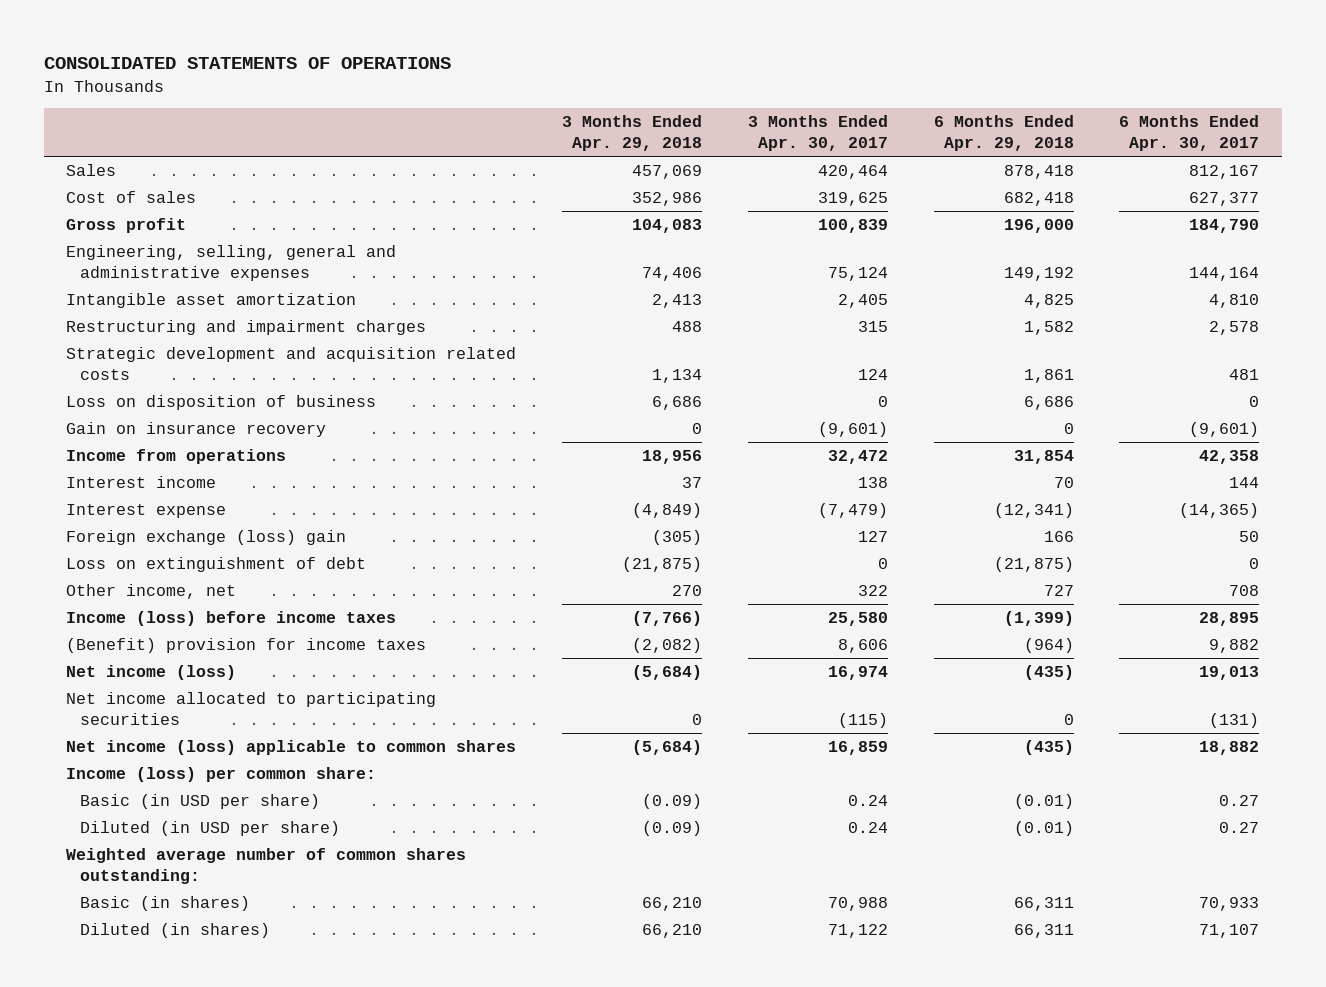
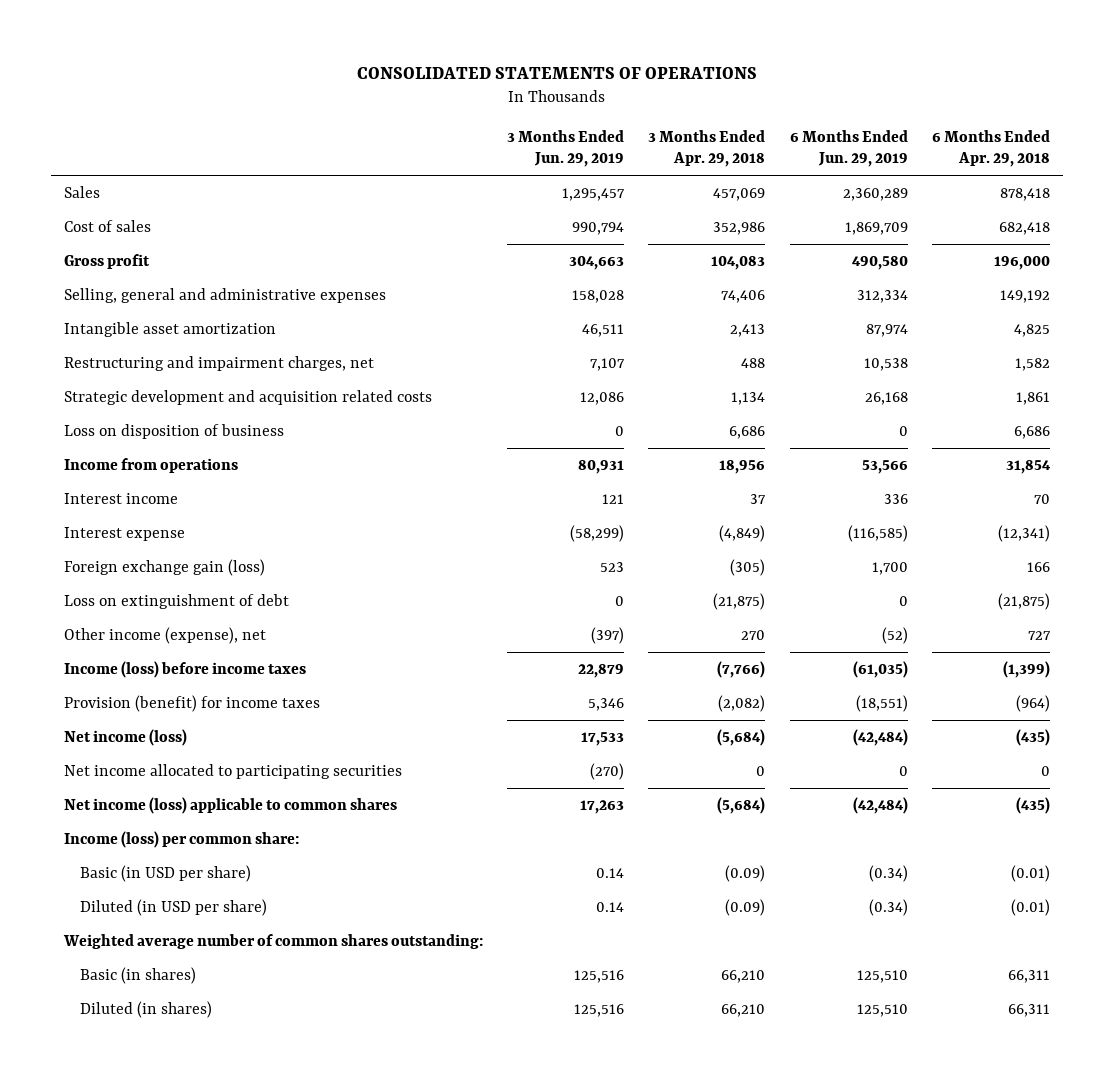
- | 3 Months Ended Apr. 29, 2018 | 3 Months Ended Apr. 30, 2017 | 6 Months Ended Apr. 29, 2018 | 6 Months Ended Apr. 30, 2017
+ | 3 Months Ended Jun. 29, 2019 | 3 Months Ended Apr. 29, 2018 | 6 Months Ended Jun. 29, 2019 | 6 Months Ended Apr. 29, 2018
- Engineering, selling, general and administrative expenses | 74,406 | 75,124 | 149,192 | 144,164
+ Selling, general and administrative expenses | 158,028 | 74,406 | 312,334 | 149,192
- Restructuring and impairment charges | 488 | 315 | 1,582 | 2,578
+ Restructuring and impairment charges, net | 7,107 | 488 | 10,538 | 1,582
- Gain on insurance recovery | 0 | (9,601) | 0 | (9,601)
- Foreign exchange (loss) gain | (305) | 127 | 166 | 50
+ Foreign exchange gain (loss) | 523 | (305) | 1,700 | 166
- Other income, net | 270 | 322 | 727 | 708
+ Other income (expense), net | (397) | 270 | (52) | 727
- (Benefit) provision for income taxes | (2,082) | 8,606 | (964) | 9,882
+ Provision (benefit) for income taxes | 5,346 | (2,082) | (18,551) | (964)

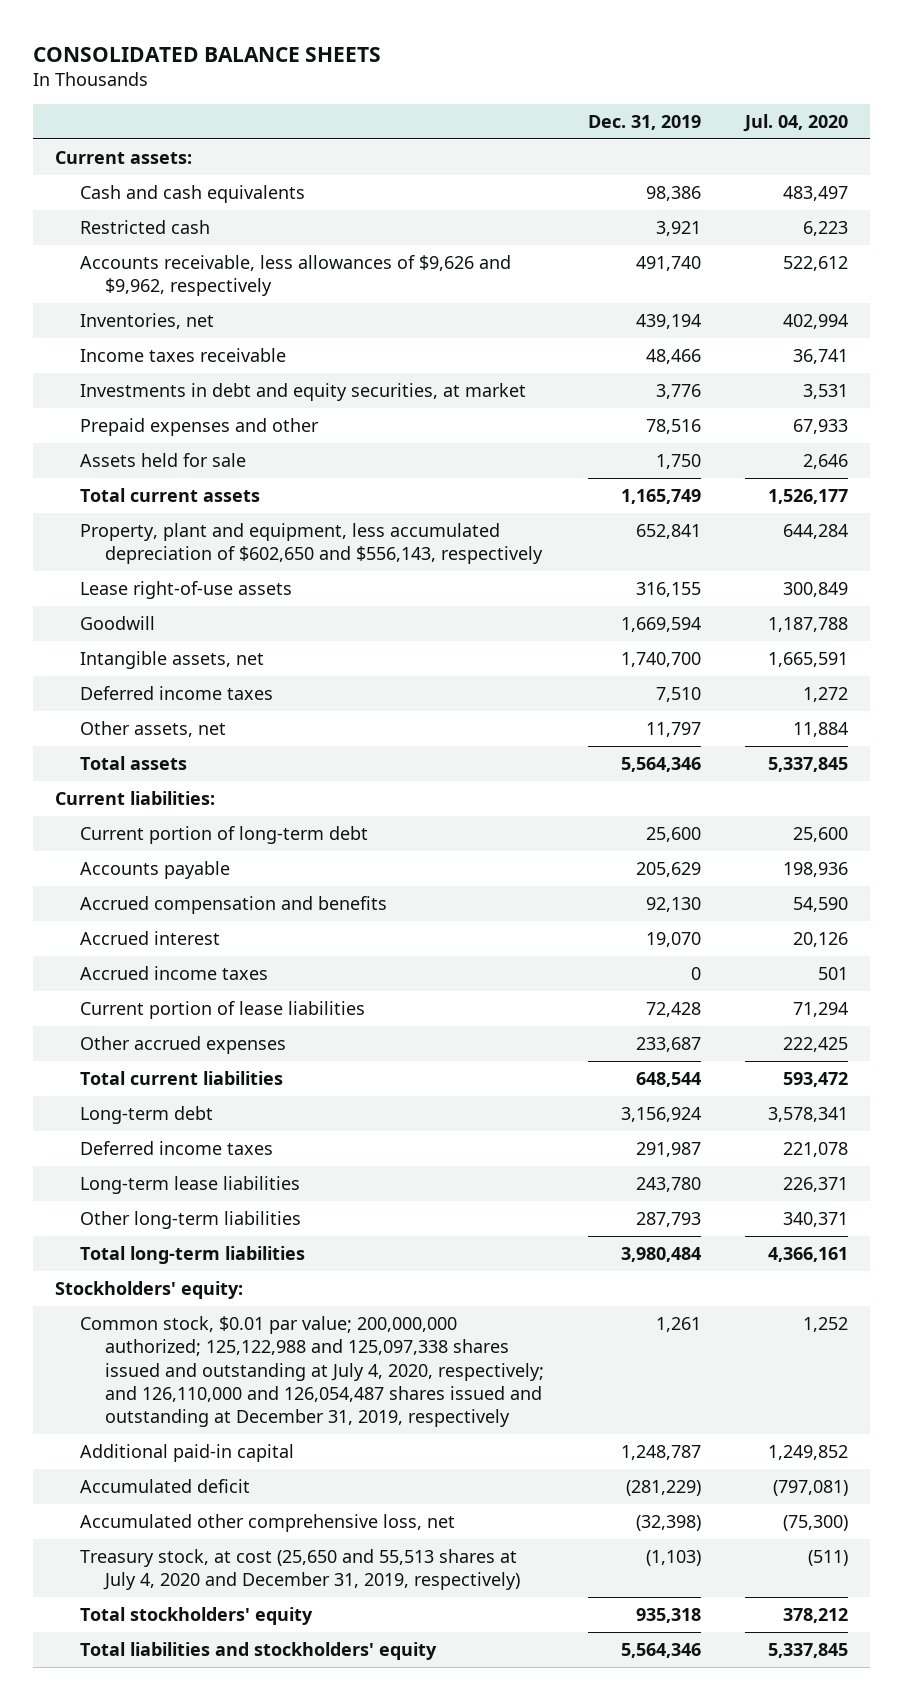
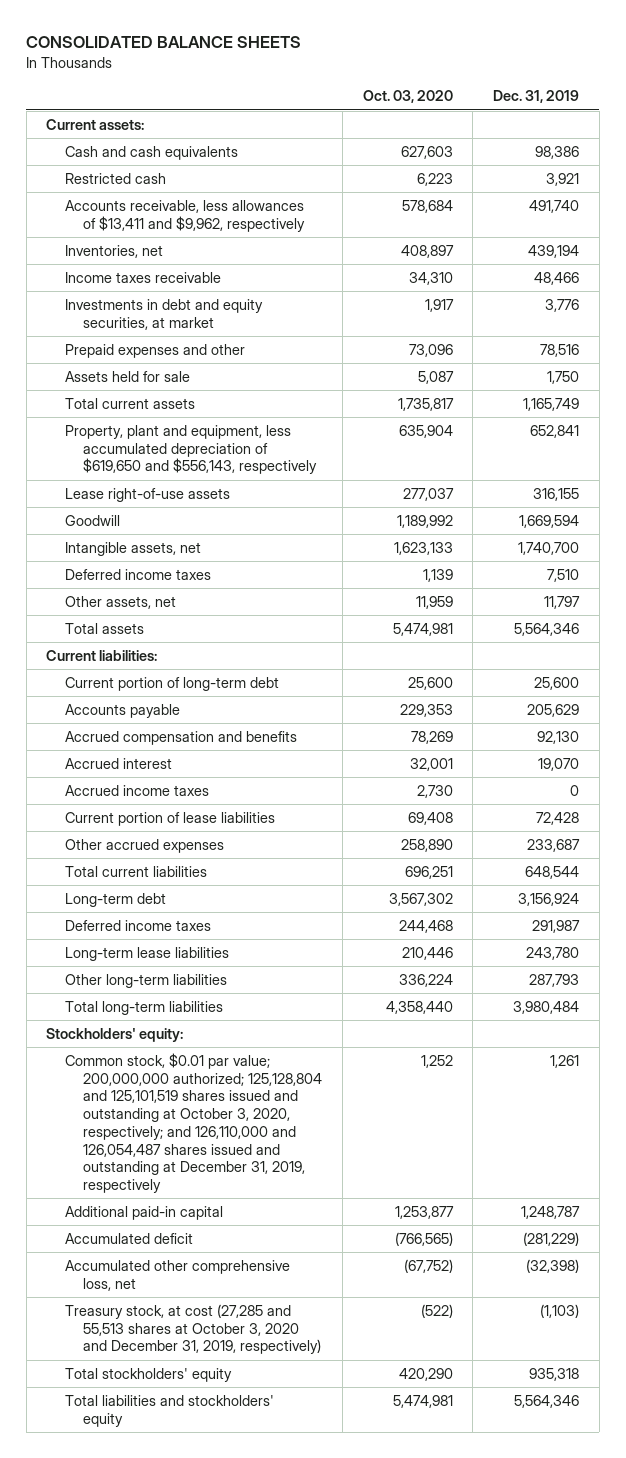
- | Dec. 31, 2019 | Jul. 04, 2020
+ | Oct. 03, 2020 | Dec. 31, 2019
- Accounts receivable, less allowances of $9,626 and $9,962, respectively | 491,740 | 522,612
+ Accounts receivable, less allowances of $13,411 and $9,962, respectively | 578,684 | 491,740
- Property, plant and equipment, less accumulated depreciation of $602,650 and $556,143, respectively | 652,841 | 644,284
+ Property, plant and equipment, less accumulated depreciation of $619,650 and $556,143, respectively | 635,904 | 652,841
- Common stock, $0.01 par value; 200,000,000 authorized; 125,122,988 and 125,097,338 shares issued and outstanding at July 4, 2020, respectively; and 126,110,000 and 126,054,487 shares issued and outstanding at December 31, 2019, respectively | 1,261 | 1,252
+ Common stock, $0.01 par value; 200,000,000 authorized; 125,128,804 and 125,101,519 shares issued and outstanding at October 3, 2020, respectively; and 126,110,000 and 126,054,487 shares issued and outstanding at December 31, 2019, respectively | 1,252 | 1,261
- Treasury stock, at cost (25,650 and 55,513 shares at July 4, 2020 and December 31, 2019, respectively) | (1,103) | (511)
+ Treasury stock, at cost (27,285 and 55,513 shares at October 3, 2020 and December 31, 2019, respectively) | (522) | (1,103)

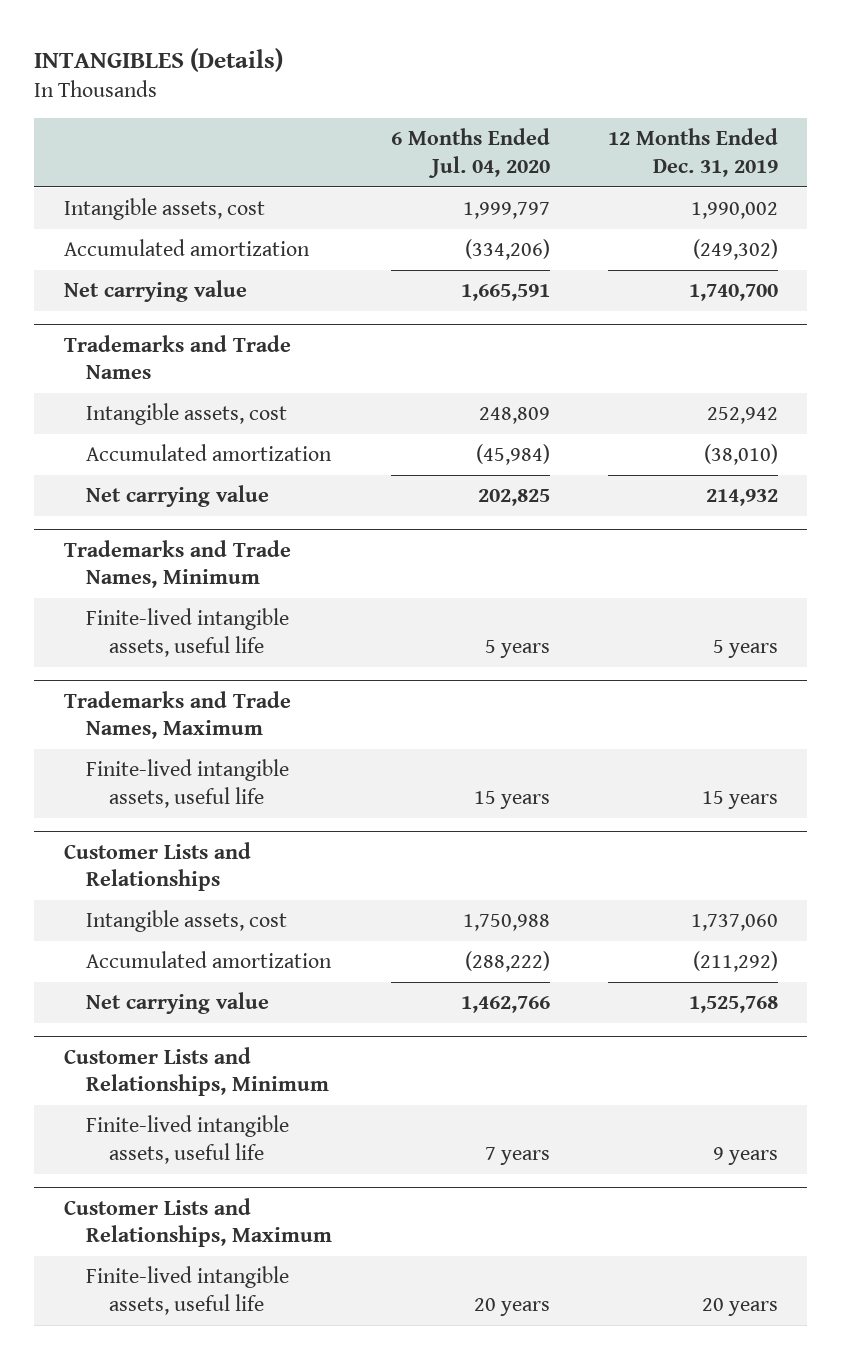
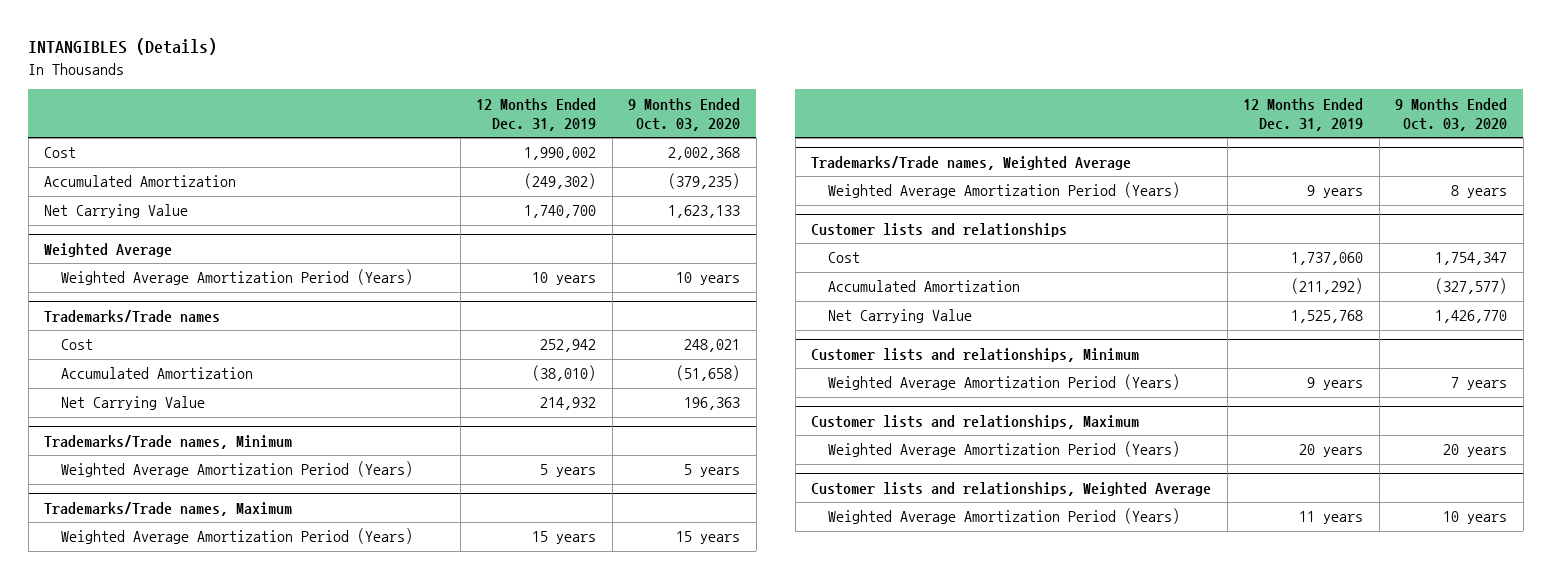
- | 6 Months Ended Jul. 04, 2020 | 12 Months Ended Dec. 31, 2019
+ | 12 Months Ended Dec. 31, 2019 | 9 Months Ended Oct. 03, 2020
- Intangible assets, cost | 1,999,797 | 1,990,002
- Accumulated amortization | (334,206) | (249,302)
- Net carrying value | 1,665,591 | 1,740,700
- Trademarks and Trade Names
- Intangible assets, cost | 248,809 | 252,942
- Accumulated amortization | (45,984) | (38,010)
- Net carrying value | 202,825 | 214,932
- Trademarks and Trade Names, Minimum
- Finite-lived intangible assets, useful life | 5 years | 5 years
- Trademarks and Trade Names, Maximum
- Finite-lived intangible assets, useful life | 15 years | 15 years
- Customer Lists and Relationships
- Intangible assets, cost | 1,750,988 | 1,737,060
- Accumulated amortization | (288,222) | (211,292)
- Net carrying value | 1,462,766 | 1,525,768
- Customer Lists and Relationships, Minimum
- Finite-lived intangible assets, useful life | 7 years | 9 years
- Customer Lists and Relationships, Maximum
- Finite-lived intangible assets, useful life | 20 years | 20 years
+ Cost | 1,990,002 | 2,002,368
+ Accumulated Amortization | (249,302) | (379,235)
+ Net Carrying Value | 1,740,700 | 1,623,133
+ Weighted Average
+ Weighted Average Amortization Period (Years) | 10 years | 10 years
+ Trademarks/Trade names
+ Cost | 252,942 | 248,021
+ Accumulated Amortization | (38,010) | (51,658)
+ Net Carrying Value | 214,932 | 196,363
+ Trademarks/Trade names, Minimum
+ Weighted Average Amortization Period (Years) | 5 years | 5 years
+ Trademarks/Trade names, Maximum
+ Weighted Average Amortization Period (Years) | 15 years | 15 years
+ Trademarks/Trade names, Weighted Average
+ Weighted Average Amortization Period (Years) | 9 years | 8 years
+ Customer lists and relationships
+ Cost | 1,737,060 | 1,754,347
+ Accumulated Amortization | (211,292) | (327,577)
+ Net Carrying Value | 1,525,768 | 1,426,770
+ Customer lists and relationships, Minimum
+ Weighted Average Amortization Period (Years) | 9 years | 7 years
+ Customer lists and relationships, Maximum
+ Weighted Average Amortization Period (Years) | 20 years | 20 years
+ Customer lists and relationships, Weighted Average
+ Weighted Average Amortization Period (Years) | 11 years | 10 years

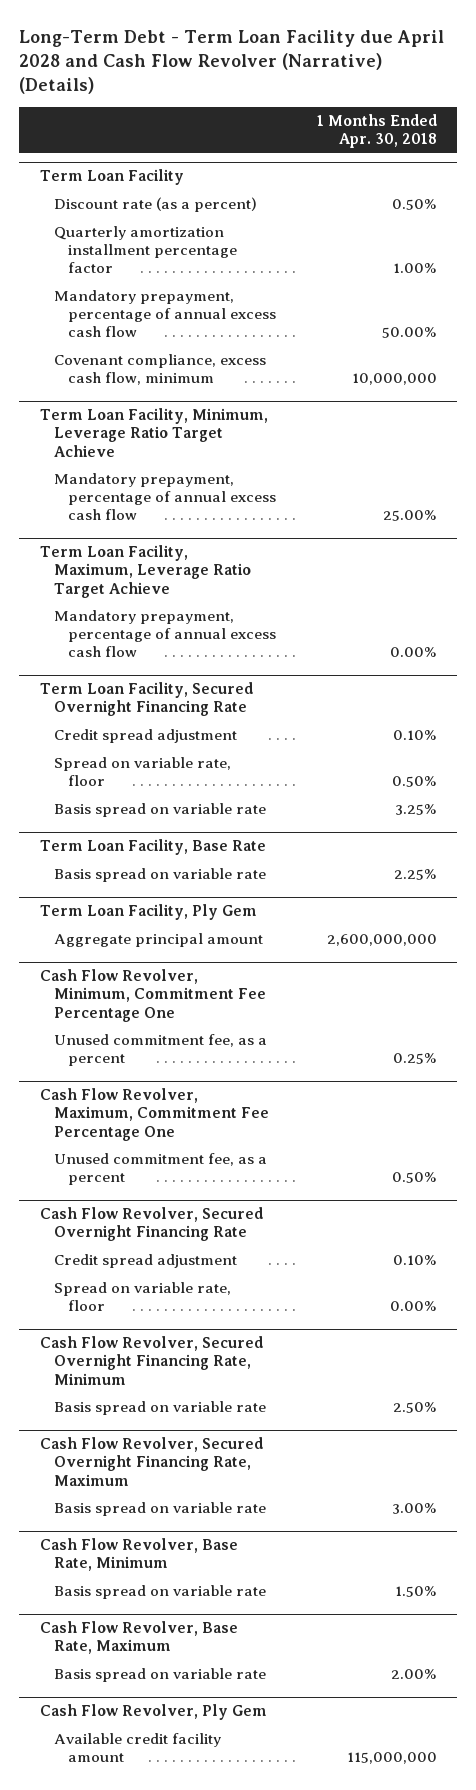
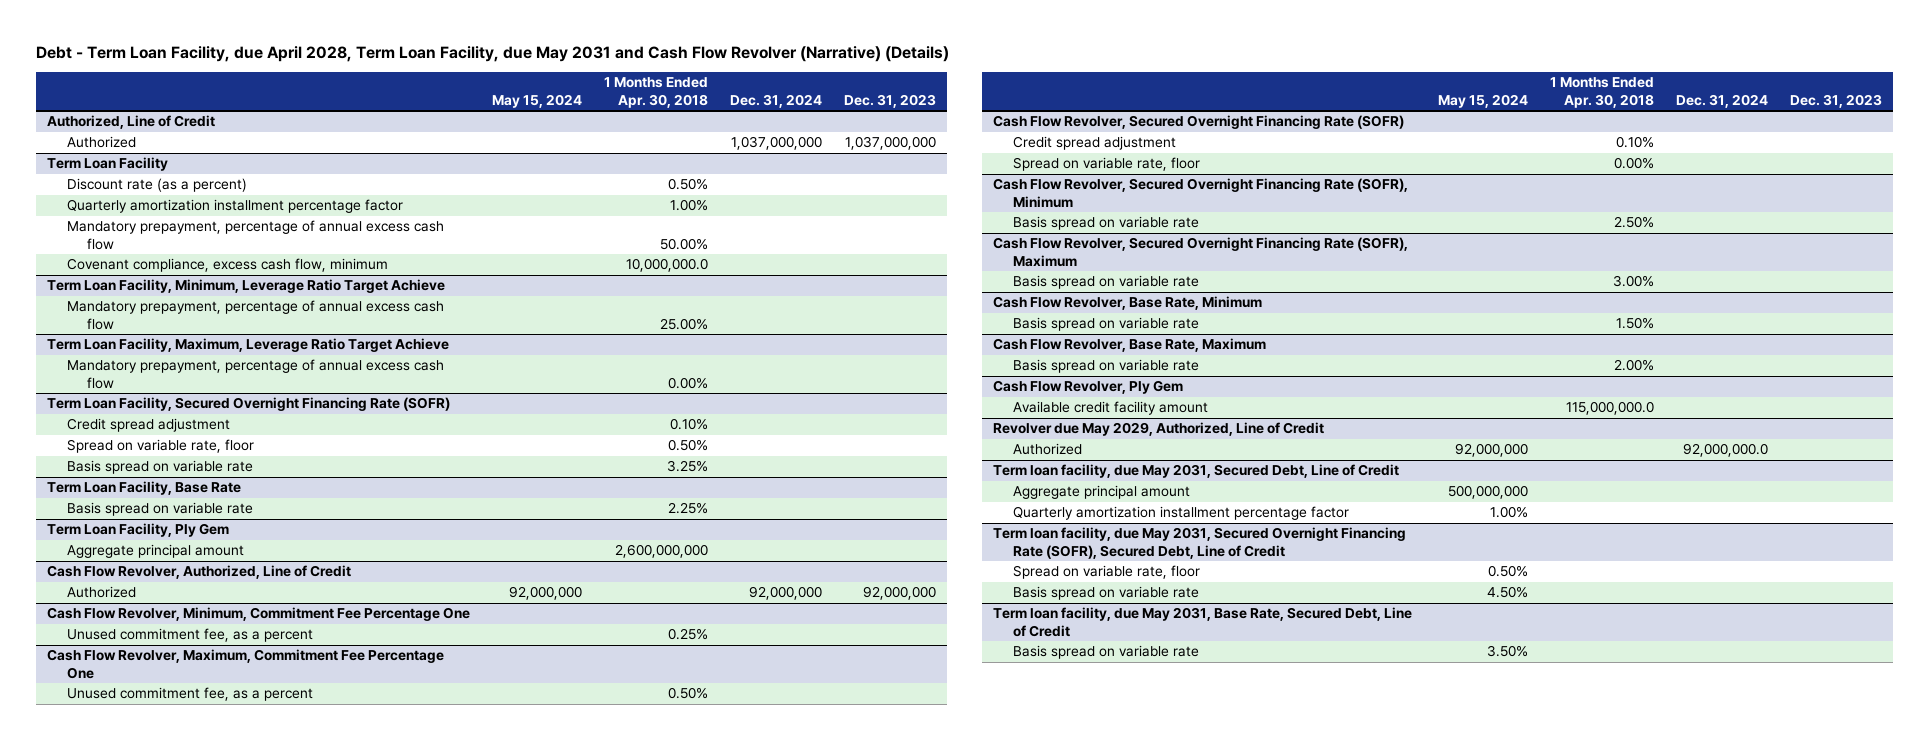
- Long-Term Debt - Term Loan Facility due April 2028 and Cash Flow Revolver (Narrative) (Details)
+ Debt - Term Loan Facility, due April 2028, Term Loan Facility, due May 2031 and Cash Flow Revolver (Narrative) (Details)
- | 1 Months Ended Apr. 30, 2018
+ | May 15, 2024 | 1 Months Ended Apr. 30, 2018 | Dec. 31, 2024 | Dec. 31, 2023
+ Authorized, Line of Credit
+ Authorized | | | 1,037,000,000 | 1,037,000,000
@ Term Loan Facility
- Covenant compliance, excess cash flow, minimum | 10,000,000
+ Covenant compliance, excess cash flow, minimum | | 10,000,000.0 | |
- Term Loan Facility, Secured Overnight Financing Rate
+ Term Loan Facility, Secured Overnight Financing Rate (SOFR)
+ Cash Flow Revolver, Authorized, Line of Credit
+ Authorized | 92,000,000 | | 92,000,000 | 92,000,000
- Cash Flow Revolver, Secured Overnight Financing Rate
+ Cash Flow Revolver, Secured Overnight Financing Rate (SOFR)
- Cash Flow Revolver, Secured Overnight Financing Rate, Minimum
+ Cash Flow Revolver, Secured Overnight Financing Rate (SOFR), Minimum
- Cash Flow Revolver, Secured Overnight Financing Rate, Maximum
+ Cash Flow Revolver, Secured Overnight Financing Rate (SOFR), Maximum
@ Cash Flow Revolver, Ply Gem
- Available credit facility amount | 115,000,000
+ Available credit facility amount | | 115,000,000.0 | |
+ Revolver due May 2029, Authorized, Line of Credit
+ Authorized | 92,000,000 | | 92,000,000.0 |
+ Term loan facility, due May 2031, Secured Debt, Line of Credit
+ Aggregate principal amount | 500,000,000 | | |
+ Quarterly amortization installment percentage factor | 1.00% | | |
+ Term loan facility, due May 2031, Secured Overnight Financing Rate (SOFR), Secured Debt, Line of Credit
+ Spread on variable rate, floor | 0.50% | | |
+ Basis spread on variable rate | 4.50% | | |
+ Term loan facility, due May 2031, Base Rate, Secured Debt, Line of Credit
+ Basis spread on variable rate | 3.50% | | |

